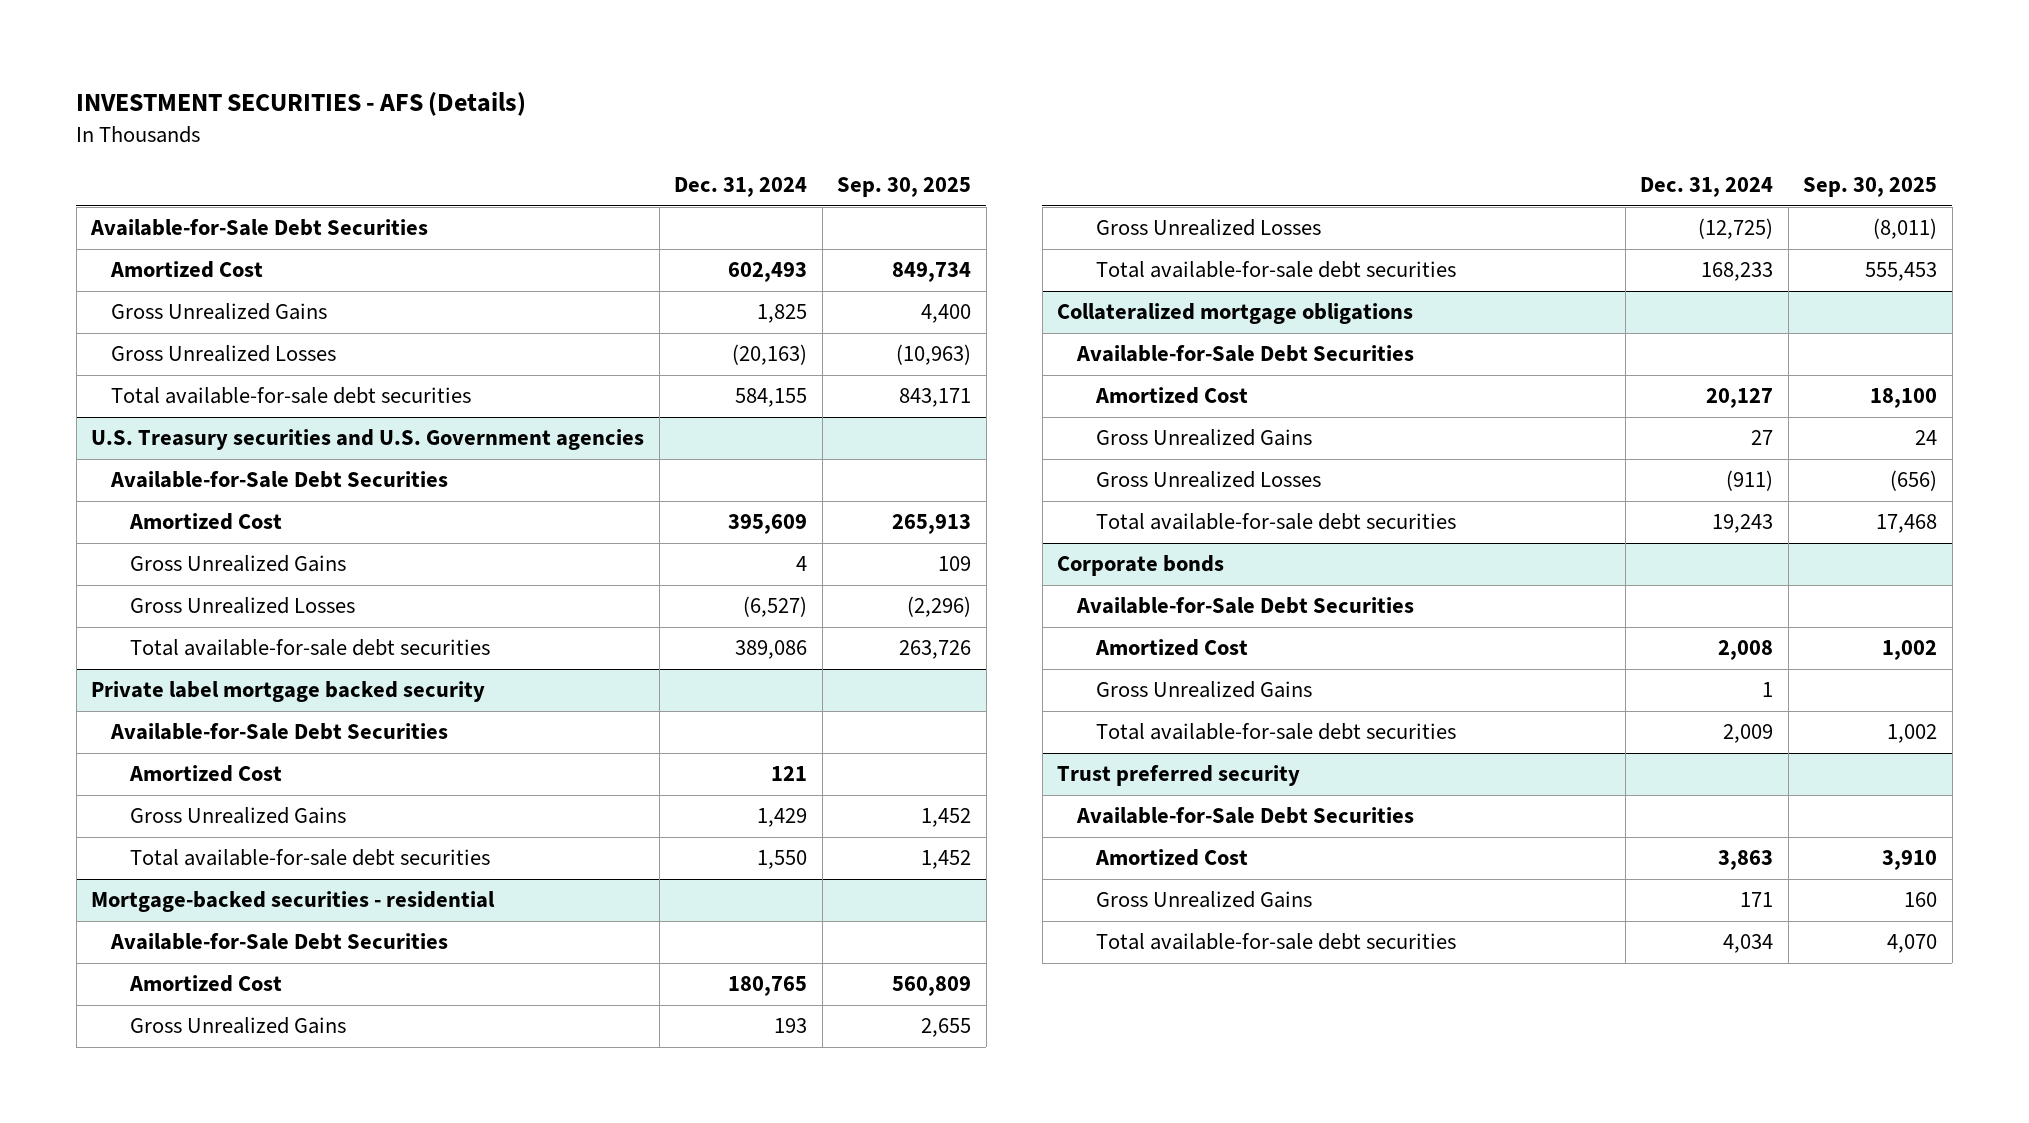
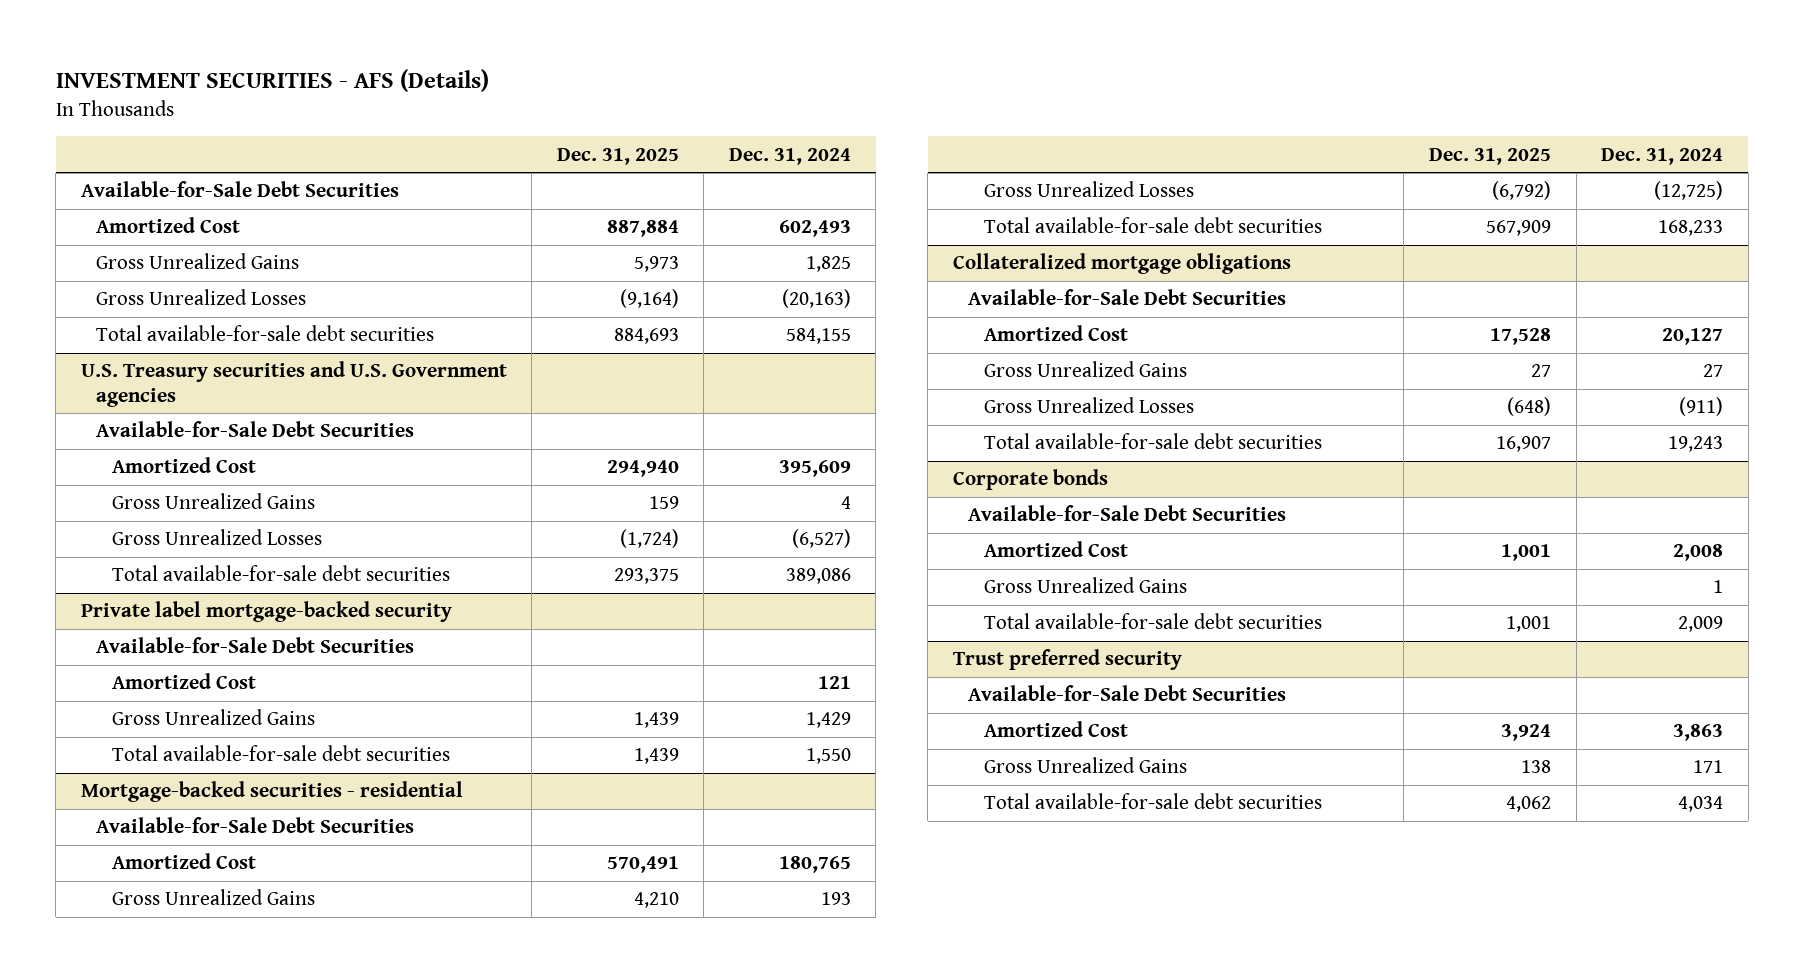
- | Dec. 31, 2024 | Sep. 30, 2025
+ | Dec. 31, 2025 | Dec. 31, 2024
- Private label mortgage backed security
+ Private label mortgage-backed security

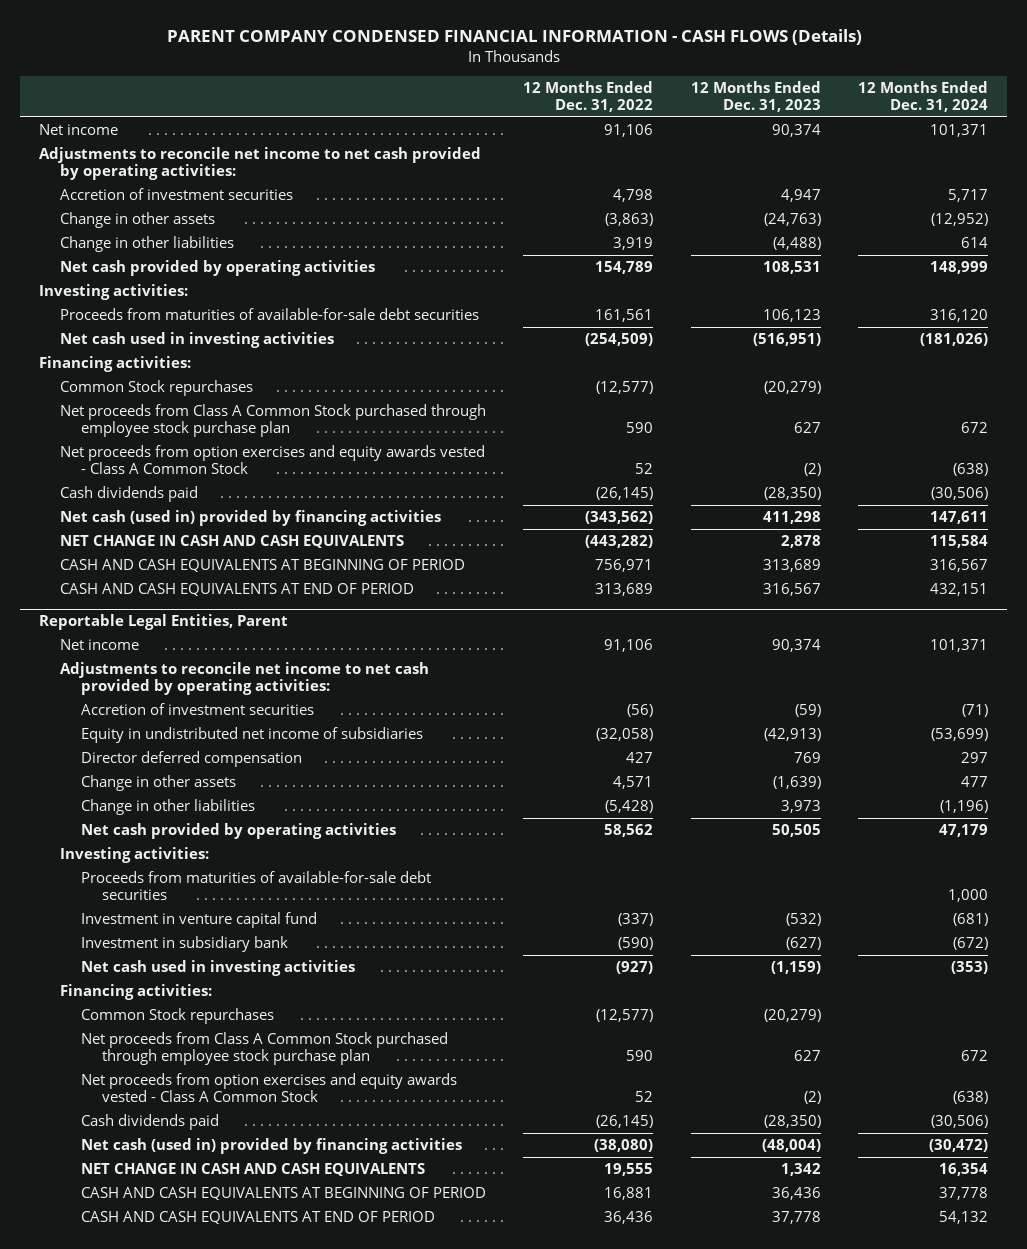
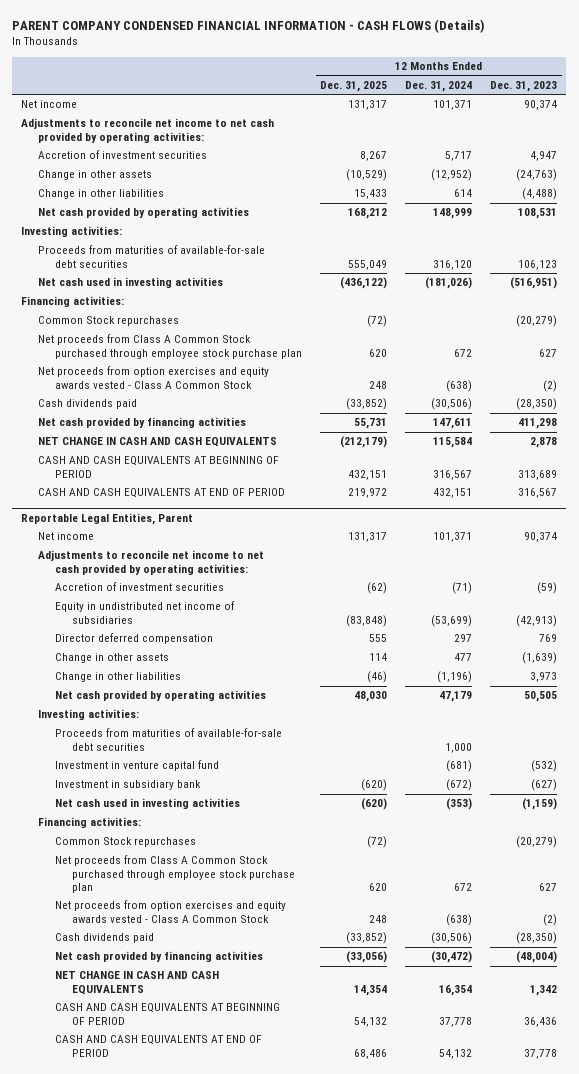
- | 12 Months Ended Dec. 31, 2022 | 12 Months Ended Dec. 31, 2023 | 12 Months Ended Dec. 31, 2024
+ | 12 Months Ended Dec. 31, 2025 | 12 Months Ended Dec. 31, 2024 | 12 Months Ended Dec. 31, 2023
- Net cash (used in) provided by financing activities | (343,562) | 411,298 | 147,611
+ Net cash provided by financing activities | 55,731 | 147,611 | 411,298
@ Reportable Legal Entities, Parent
- Net cash (used in) provided by financing activities | (38,080) | (48,004) | (30,472)
+ Net cash provided by financing activities | (33,056) | (30,472) | (48,004)

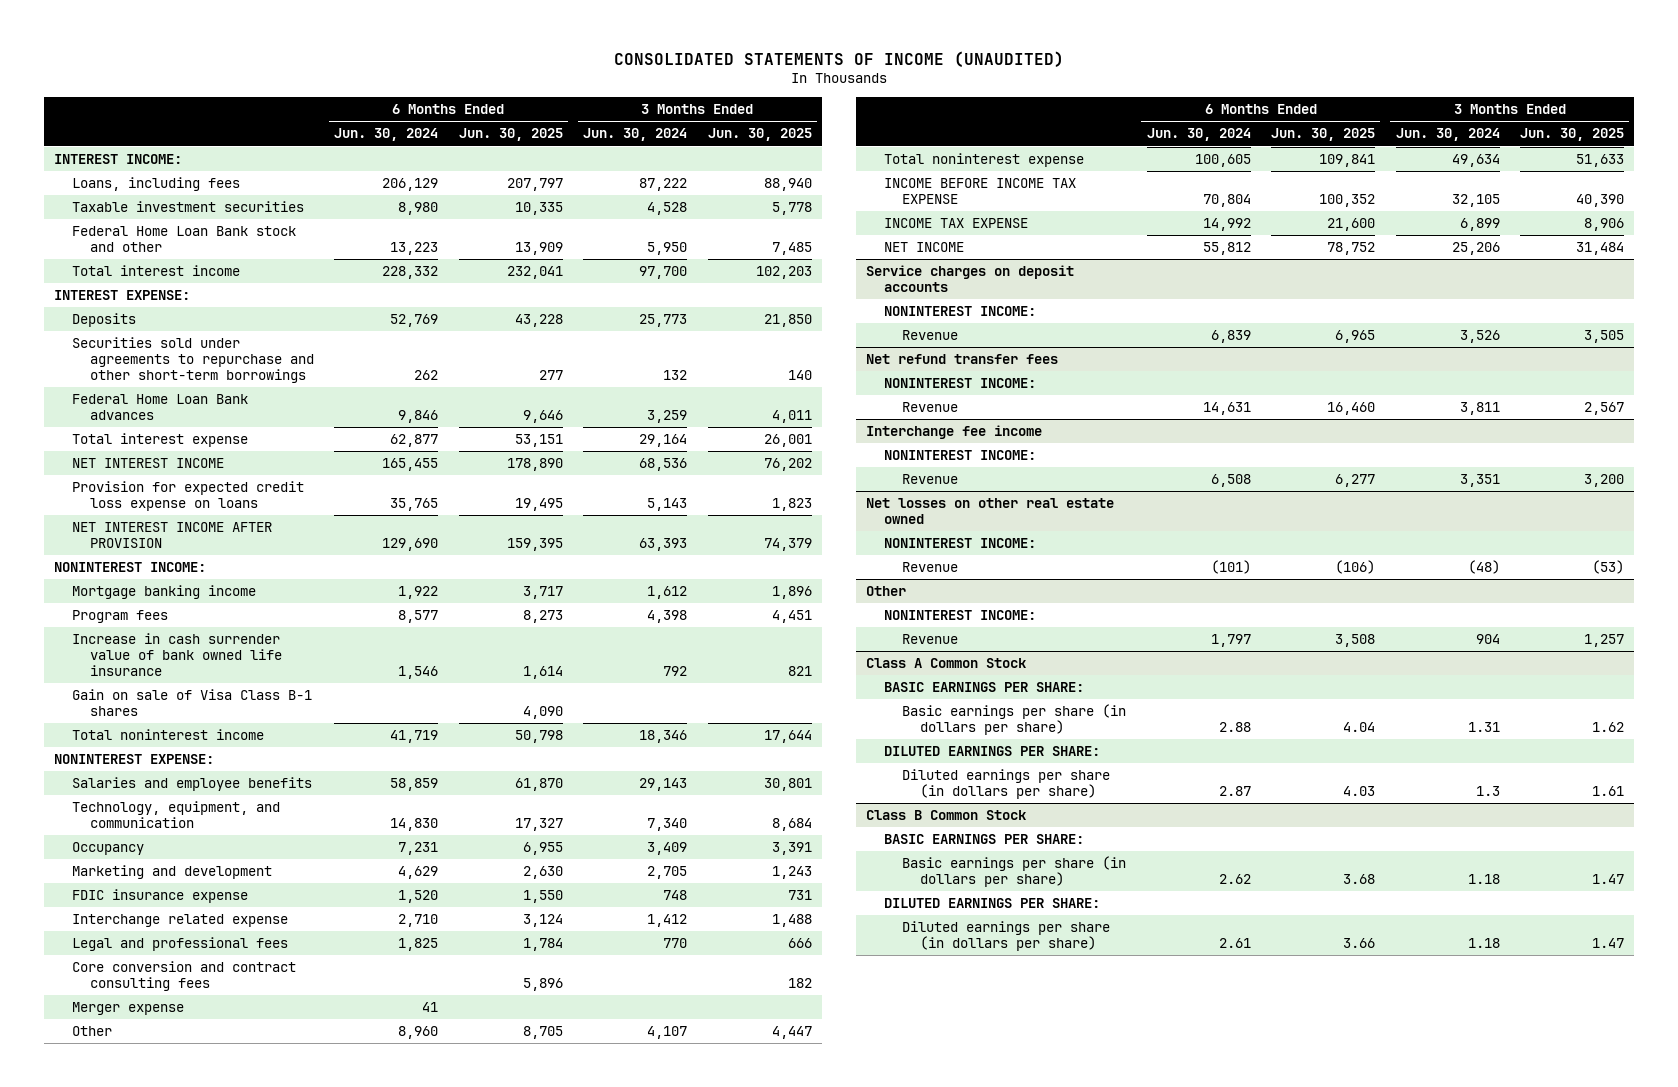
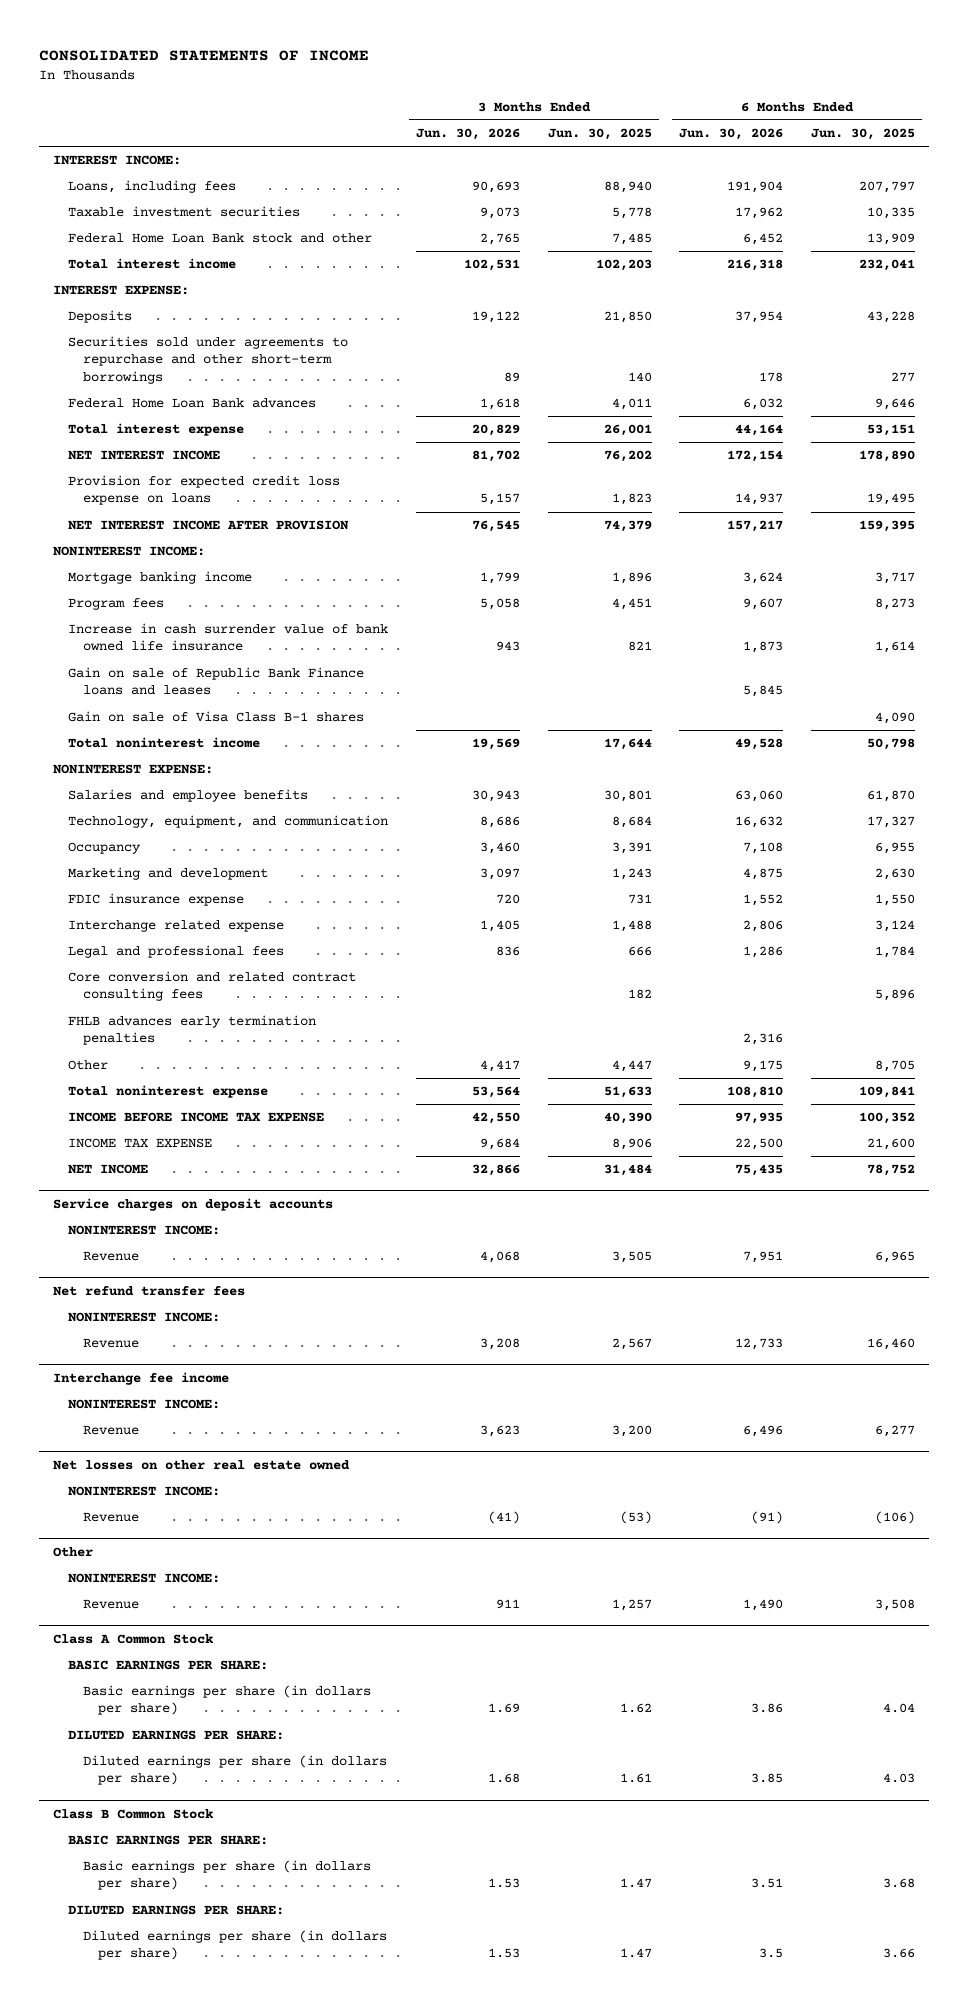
- CONSOLIDATED STATEMENTS OF INCOME (UNAUDITED)
+ CONSOLIDATED STATEMENTS OF INCOME
- | 6 Months Ended Jun. 30, 2024 | 6 Months Ended Jun. 30, 2025 | 3 Months Ended Jun. 30, 2024 | 3 Months Ended Jun. 30, 2025
+ | 3 Months Ended Jun. 30, 2026 | 3 Months Ended Jun. 30, 2025 | 6 Months Ended Jun. 30, 2026 | 6 Months Ended Jun. 30, 2025
+ Gain on sale of Republic Bank Finance loans and leases | | | 5,845 |
- Core conversion and contract consulting fees | | 5,896 | | 182
- Merger expense | 41 | | |
+ Core conversion and related contract consulting fees | | 182 | | 5,896
+ FHLB advances early termination penalties | | | 2,316 |

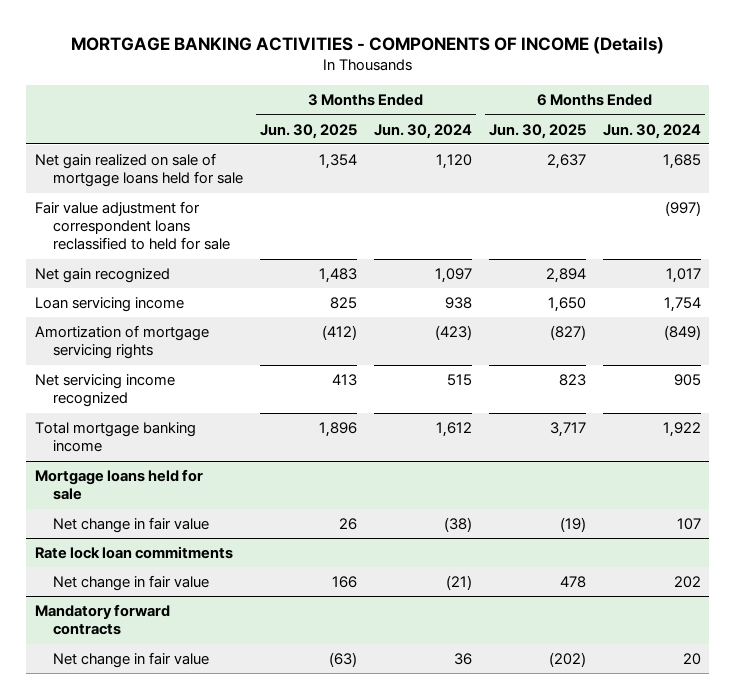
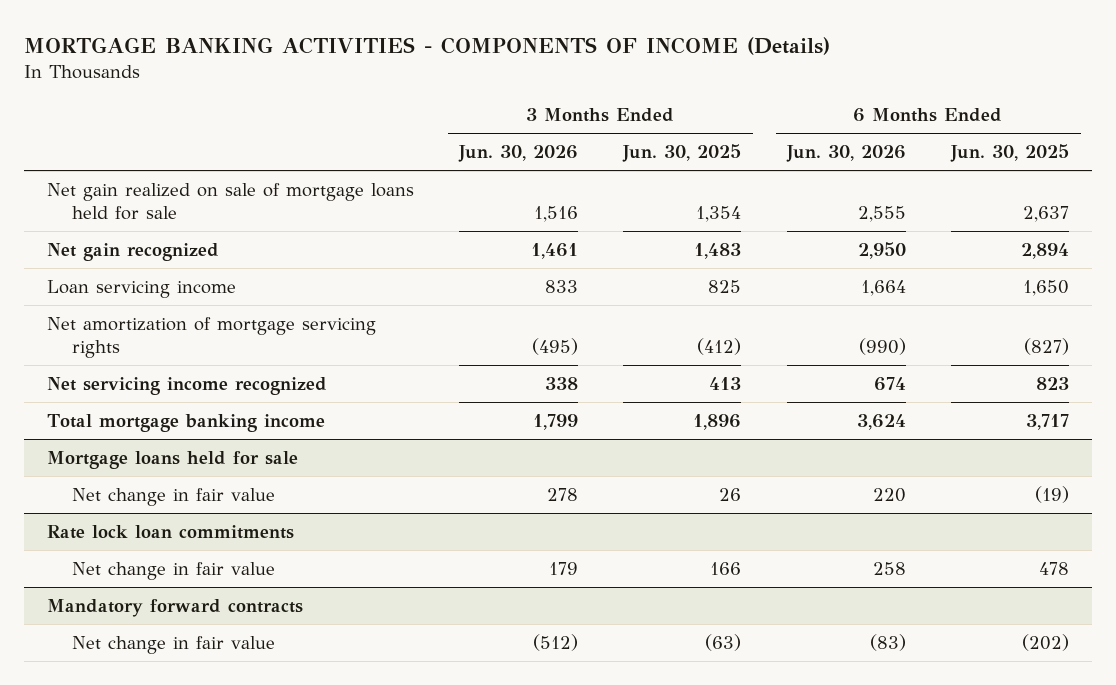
- | 3 Months Ended Jun. 30, 2025 | 3 Months Ended Jun. 30, 2024 | 6 Months Ended Jun. 30, 2025 | 6 Months Ended Jun. 30, 2024
+ | 3 Months Ended Jun. 30, 2026 | 3 Months Ended Jun. 30, 2025 | 6 Months Ended Jun. 30, 2026 | 6 Months Ended Jun. 30, 2025
- Fair value adjustment for correspondent loans reclassified to held for sale | | | | (997)
- Amortization of mortgage servicing rights | (412) | (423) | (827) | (849)
+ Net amortization of mortgage servicing rights | (495) | (412) | (990) | (827)

